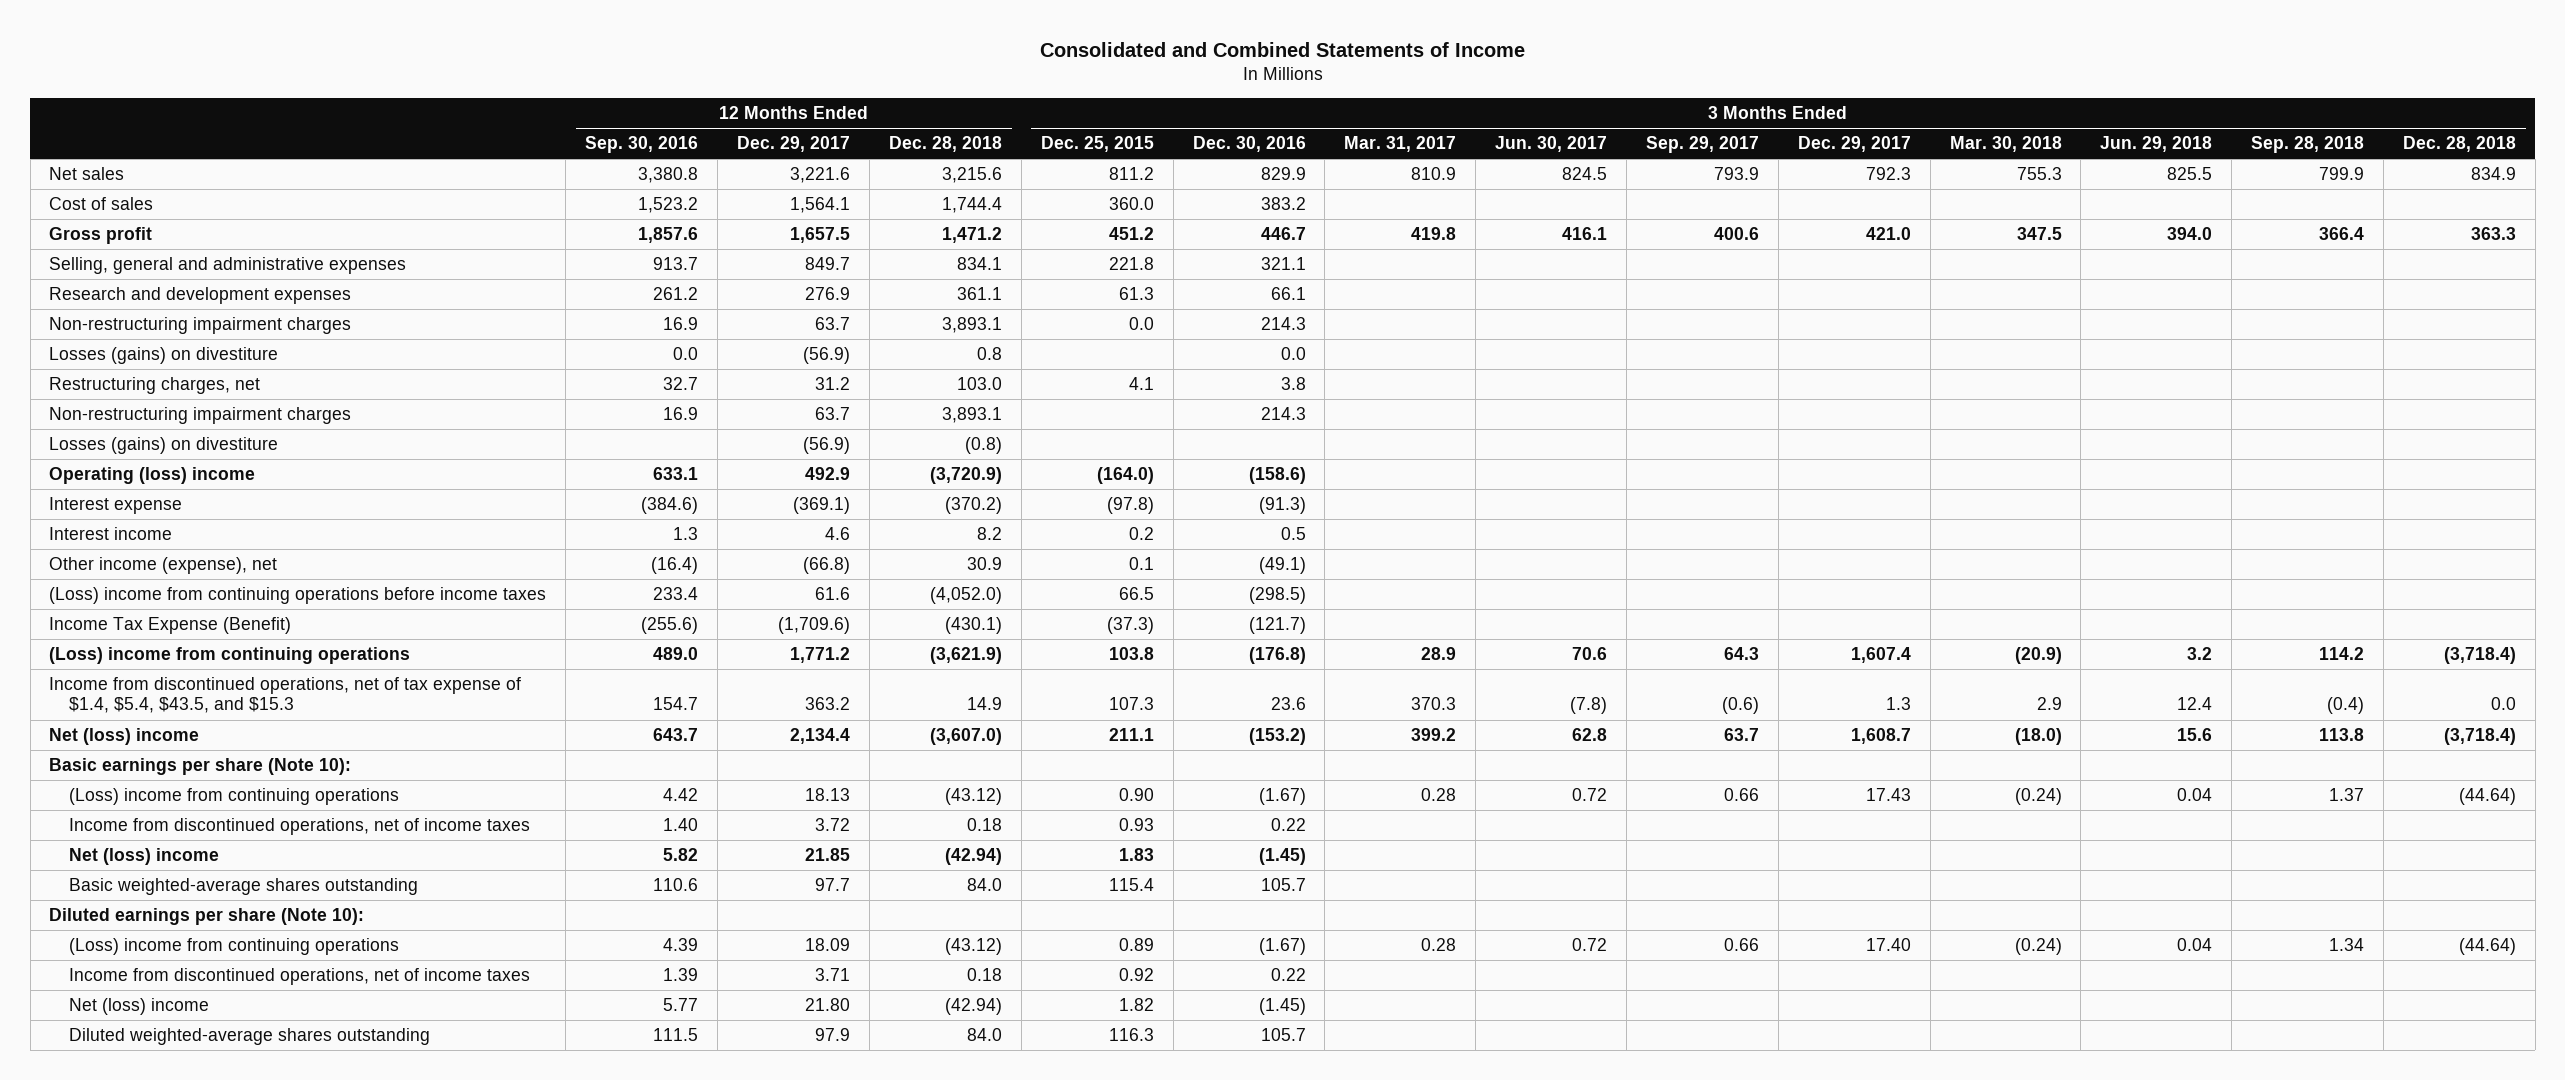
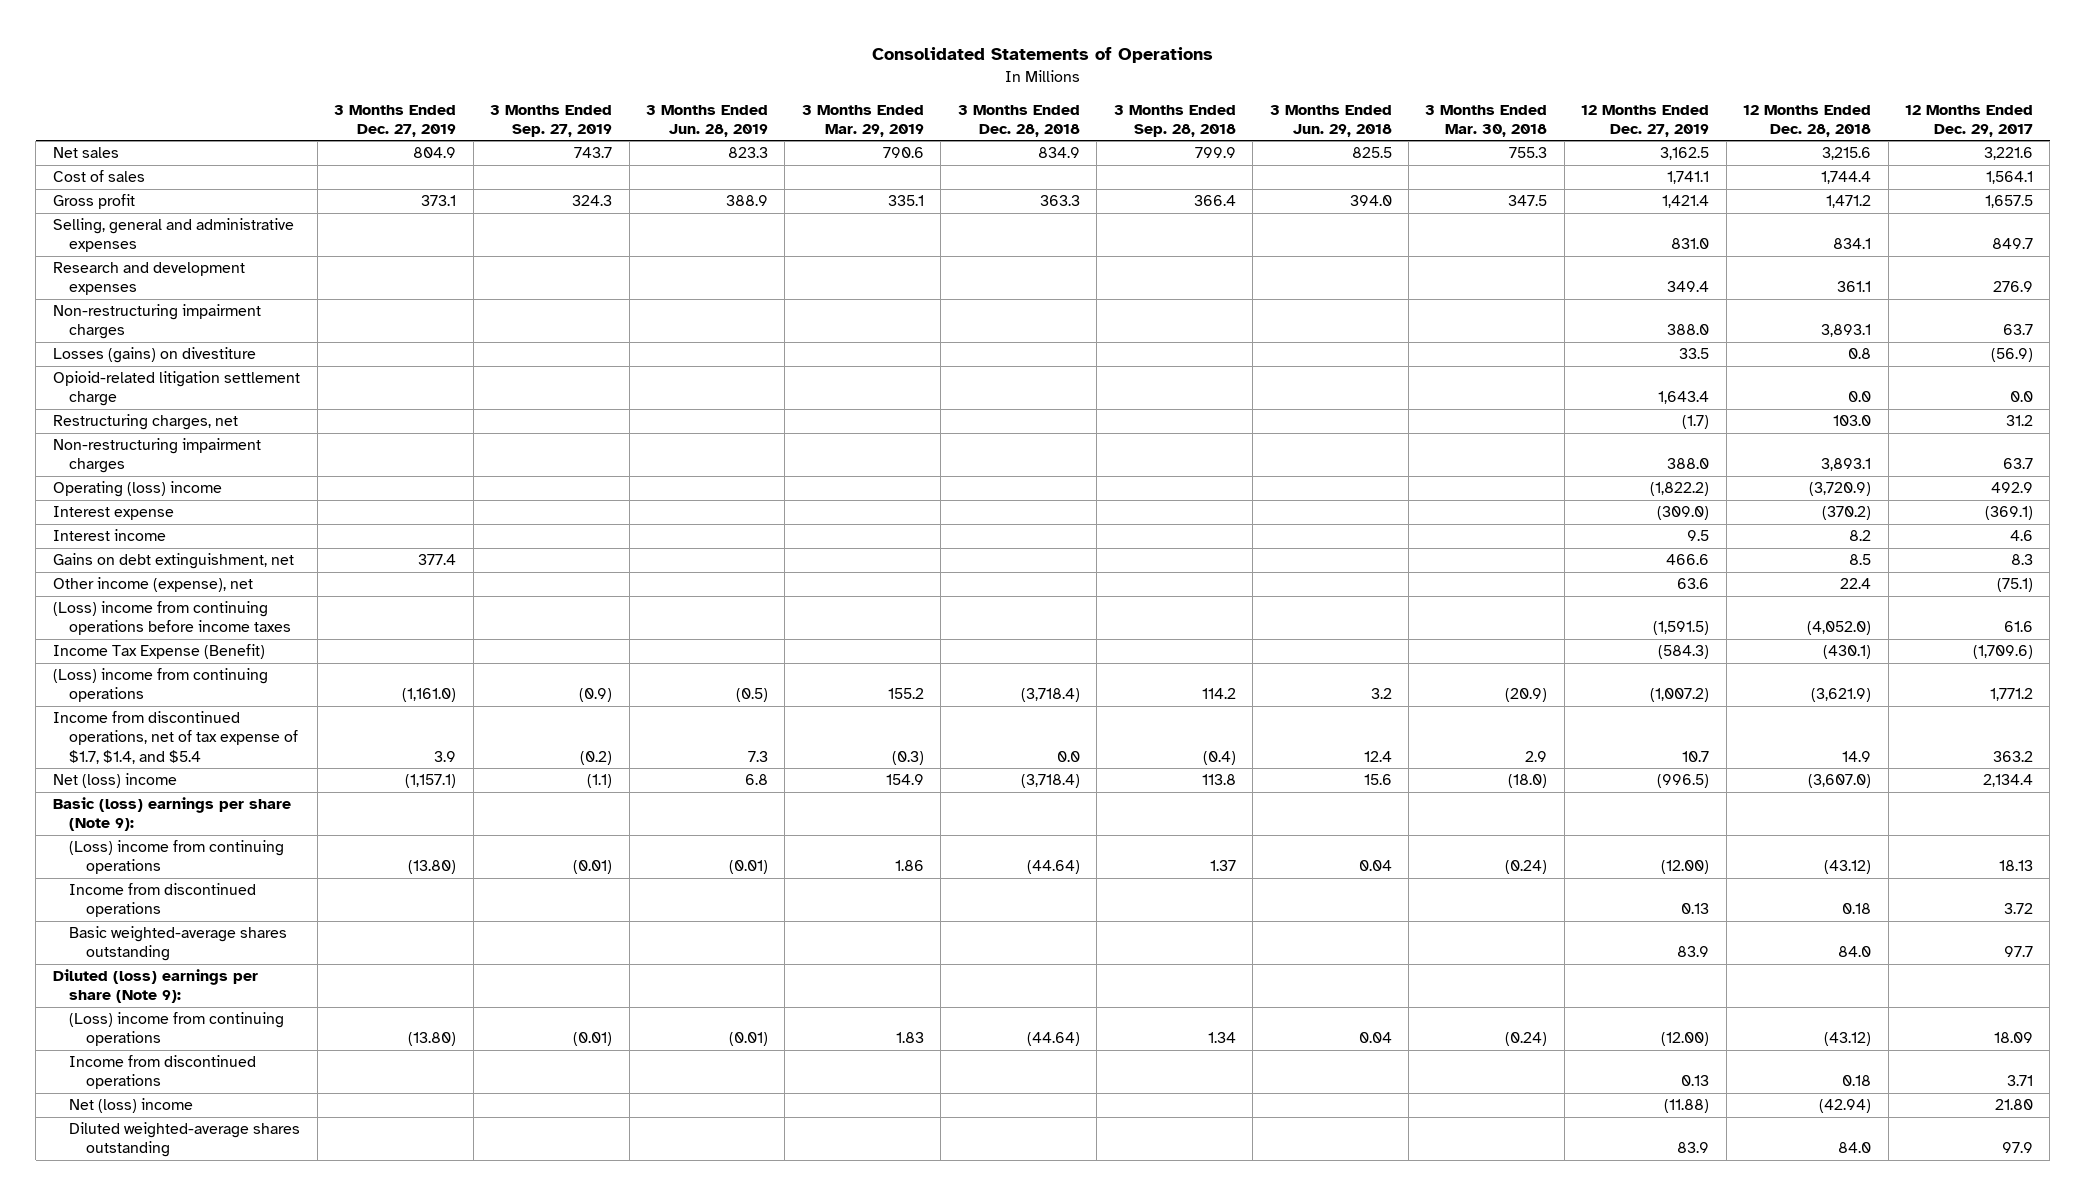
- Consolidated and Combined Statements of Income
+ Consolidated Statements of Operations
- | 12 Months Ended Sep. 30, 2016 | 12 Months Ended Dec. 29, 2017 | 12 Months Ended Dec. 28, 2018 | 3 Months Ended Dec. 25, 2015 | 3 Months Ended Dec. 30, 2016 | 3 Months Ended Mar. 31, 2017 | 3 Months Ended Jun. 30, 2017 | 3 Months Ended Sep. 29, 2017 | 3 Months Ended Dec. 29, 2017 | 3 Months Ended Mar. 30, 2018 | 3 Months Ended Jun. 29, 2018 | 3 Months Ended Sep. 28, 2018 | 3 Months Ended Dec. 28, 2018
+ | 3 Months Ended Dec. 27, 2019 | 3 Months Ended Sep. 27, 2019 | 3 Months Ended Jun. 28, 2019 | 3 Months Ended Mar. 29, 2019 | 3 Months Ended Dec. 28, 2018 | 3 Months Ended Sep. 28, 2018 | 3 Months Ended Jun. 29, 2018 | 3 Months Ended Mar. 30, 2018 | 12 Months Ended Dec. 27, 2019 | 12 Months Ended Dec. 28, 2018 | 12 Months Ended Dec. 29, 2017
+ Opioid-related litigation settlement charge | | | | | | | | | 1,643.4 | 0.0 | 0.0
- Losses (gains) on divestiture | | (56.9) | (0.8) | | | | | | | | | |
- Other income (expense), net | (16.4) | (66.8) | 30.9 | 0.1 | (49.1) | | | | | | | |
+ Gains on debt extinguishment, net | 377.4 | | | | | | | | 466.6 | 8.5 | 8.3
+ Other income (expense), net | | | | | | | | | 63.6 | 22.4 | (75.1)
- Income from discontinued operations, net of tax expense of $1.4, $5.4, $43.5, and $15.3 | 154.7 | 363.2 | 14.9 | 107.3 | 23.6 | 370.3 | (7.8) | (0.6) | 1.3 | 2.9 | 12.4 | (0.4) | 0.0
+ Income from discontinued operations, net of tax expense of $1.7, $1.4, and $5.4 | 3.9 | (0.2) | 7.3 | (0.3) | 0.0 | (0.4) | 12.4 | 2.9 | 10.7 | 14.9 | 363.2
- Basic earnings per share (Note 10):
+ Basic (loss) earnings per share (Note 9):
- Income from discontinued operations, net of income taxes | 1.40 | 3.72 | 0.18 | 0.93 | 0.22 | | | | | | | |
- Net (loss) income | 5.82 | 21.85 | (42.94) | 1.83 | (1.45) | | | | | | | |
+ Income from discontinued operations | | | | | | | | | 0.13 | 0.18 | 3.72
- Diluted earnings per share (Note 10):
+ Diluted (loss) earnings per share (Note 9):
- Income from discontinued operations, net of income taxes | 1.39 | 3.71 | 0.18 | 0.92 | 0.22 | | | | | | | |
+ Income from discontinued operations | | | | | | | | | 0.13 | 0.18 | 3.71

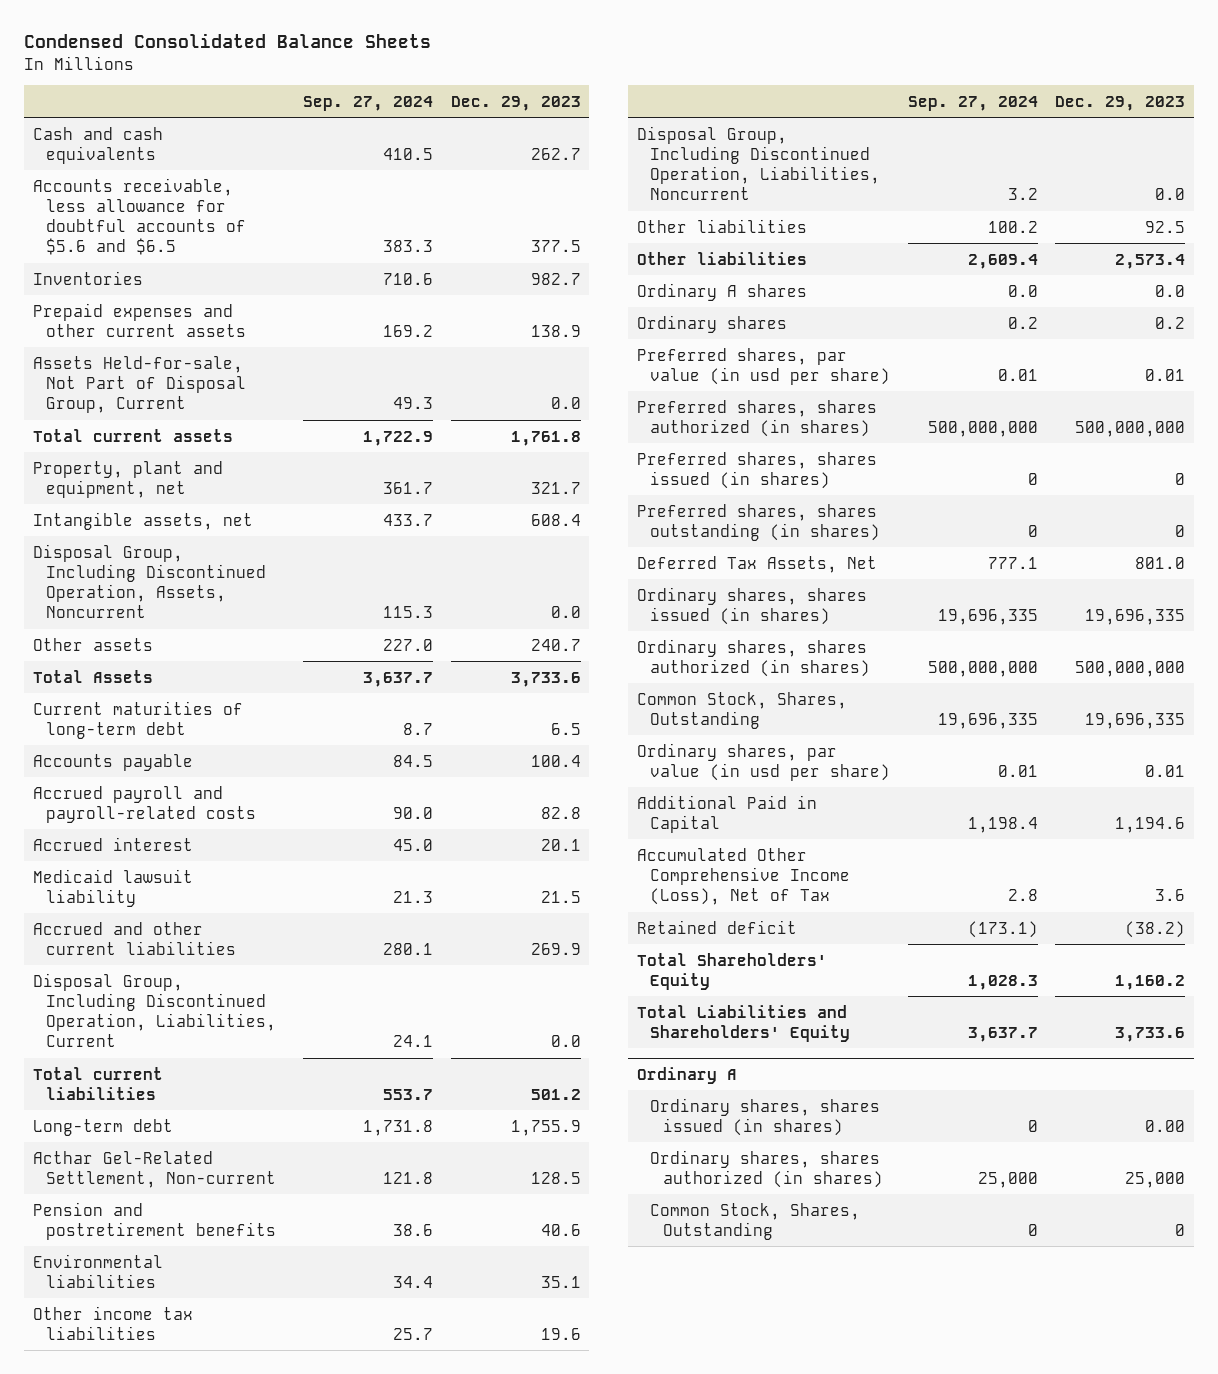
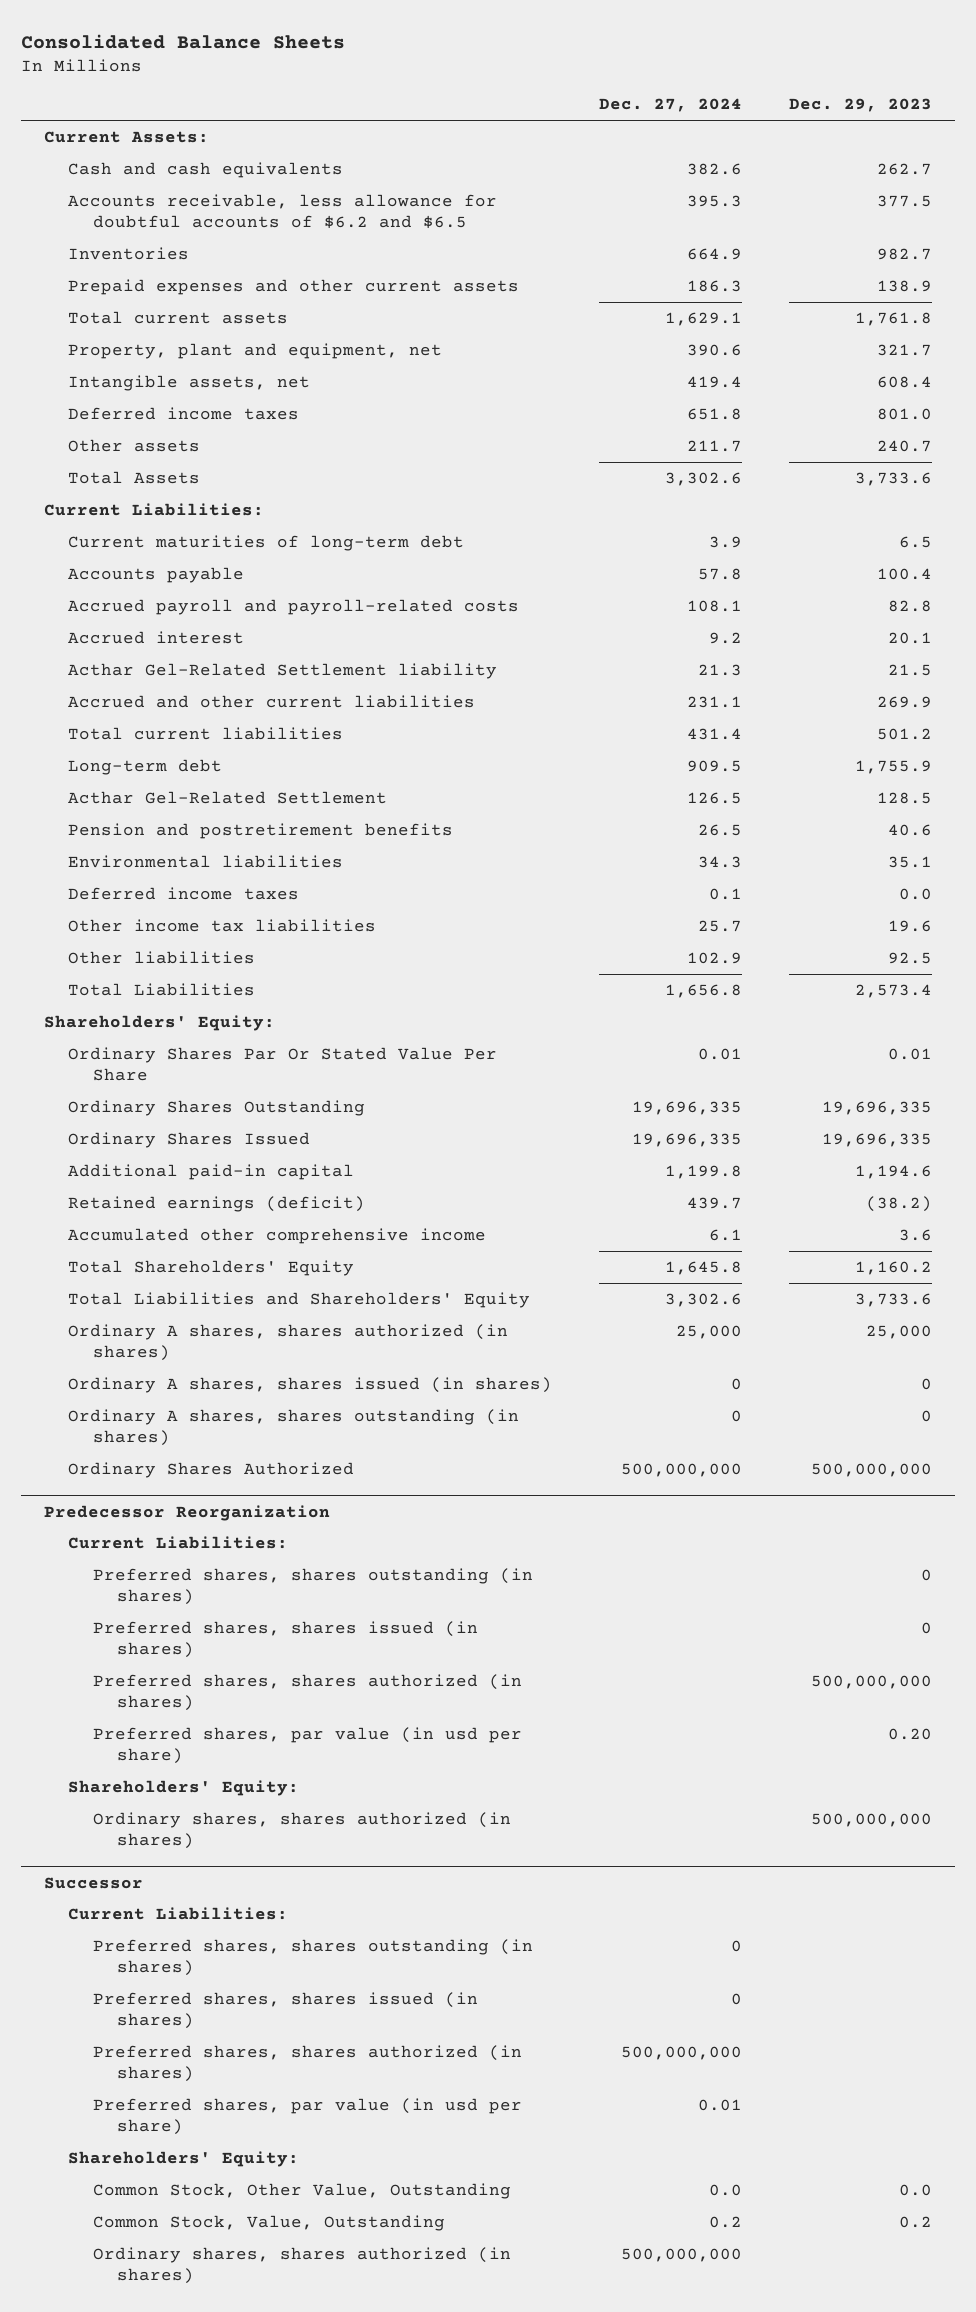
- Condensed Consolidated Balance Sheets
+ Consolidated Balance Sheets
- | Sep. 27, 2024 | Dec. 29, 2023
+ | Dec. 27, 2024 | Dec. 29, 2023
+ Current Assets:
- Accounts receivable, less allowance for doubtful accounts of $5.6 and $6.5 | 383.3 | 377.5
+ Accounts receivable, less allowance for doubtful accounts of $6.2 and $6.5 | 395.3 | 377.5
- Assets Held-for-sale, Not Part of Disposal Group, Current | 49.3 | 0.0
- Disposal Group, Including Discontinued Operation, Assets, Noncurrent | 115.3 | 0.0
+ Deferred income taxes | 651.8 | 801.0
+ Current Liabilities:
- Medicaid lawsuit liability | 21.3 | 21.5
+ Acthar Gel-Related Settlement liability | 21.3 | 21.5
- Disposal Group, Including Discontinued Operation, Liabilities, Current | 24.1 | 0.0
- Acthar Gel-Related Settlement, Non-current | 121.8 | 128.5
+ Acthar Gel-Related Settlement | 126.5 | 128.5
+ Deferred income taxes | 0.1 | 0.0
- Disposal Group, Including Discontinued Operation, Liabilities, Noncurrent | 3.2 | 0.0
- Other liabilities | 2,609.4 | 2,573.4
- Ordinary A shares | 0.0 | 0.0
- Ordinary shares | 0.2 | 0.2
- Preferred shares, par value (in usd per share) | 0.01 | 0.01
- Preferred shares, shares authorized (in shares) | 500,000,000 | 500,000,000
- Preferred shares, shares issued (in shares) | 0 | 0
- Preferred shares, shares outstanding (in shares) | 0 | 0
- Deferred Tax Assets, Net | 777.1 | 801.0
- Ordinary shares, shares issued (in shares) | 19,696,335 | 19,696,335
- Ordinary shares, shares authorized (in shares) | 500,000,000 | 500,000,000
- Common Stock, Shares, Outstanding | 19,696,335 | 19,696,335
- Ordinary shares, par value (in usd per share) | 0.01 | 0.01
- Additional Paid in Capital | 1,198.4 | 1,194.6
- Accumulated Other Comprehensive Income (Loss), Net of Tax | 2.8 | 3.6
- Retained deficit | (173.1) | (38.2)
+ Total Liabilities | 1,656.8 | 2,573.4
+ Shareholders' Equity:
+ Ordinary Shares Par Or Stated Value Per Share | 0.01 | 0.01
+ Ordinary Shares Outstanding | 19,696,335 | 19,696,335
+ Ordinary Shares Issued | 19,696,335 | 19,696,335
+ Additional paid-in capital | 1,199.8 | 1,194.6
+ Retained earnings (deficit) | 439.7 | (38.2)
+ Accumulated other comprehensive income | 6.1 | 3.6
- Ordinary A
- Ordinary shares, shares issued (in shares) | 0 | 0.00
- Ordinary shares, shares authorized (in shares) | 25,000 | 25,000
- Common Stock, Shares, Outstanding | 0 | 0
+ Ordinary A shares, shares authorized (in shares) | 25,000 | 25,000
+ Ordinary A shares, shares issued (in shares) | 0 | 0
+ Ordinary A shares, shares outstanding (in shares) | 0 | 0
+ Ordinary Shares Authorized | 500,000,000 | 500,000,000
+ Predecessor Reorganization
+ Current Liabilities:
+ Preferred shares, shares outstanding (in shares) | | 0
+ Preferred shares, shares issued (in shares) | | 0
+ Preferred shares, shares authorized (in shares) | | 500,000,000
+ Preferred shares, par value (in usd per share) | | 0.20
+ Shareholders' Equity:
+ Ordinary shares, shares authorized (in shares) | | 500,000,000
+ Successor
+ Current Liabilities:
+ Preferred shares, shares outstanding (in shares) | 0 |
+ Preferred shares, shares issued (in shares) | 0 |
+ Preferred shares, shares authorized (in shares) | 500,000,000 |
+ Preferred shares, par value (in usd per share) | 0.01 |
+ Shareholders' Equity:
+ Common Stock, Other Value, Outstanding | 0.0 | 0.0
+ Common Stock, Value, Outstanding | 0.2 | 0.2
+ Ordinary shares, shares authorized (in shares) | 500,000,000 |

